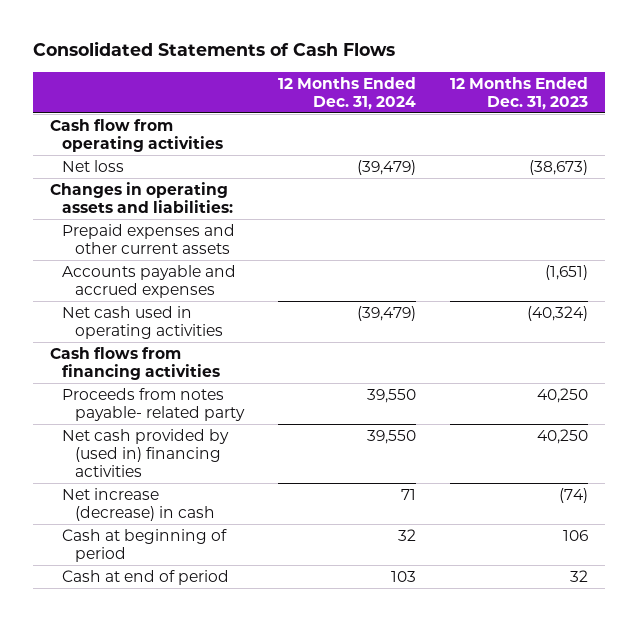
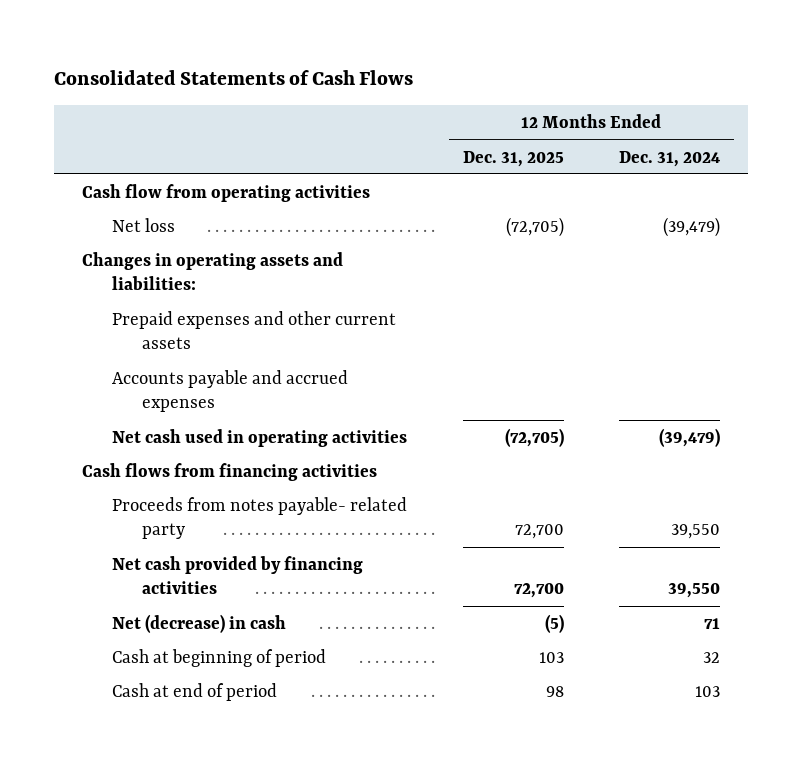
- | 12 Months Ended Dec. 31, 2024 | 12 Months Ended Dec. 31, 2023
+ | 12 Months Ended Dec. 31, 2025 | 12 Months Ended Dec. 31, 2024
- Net cash provided by (used in) financing activities | 39,550 | 40,250
- Net increase (decrease) in cash | 71 | (74)
+ Net cash provided by financing activities | 72,700 | 39,550
+ Net (decrease) in cash | (5) | 71

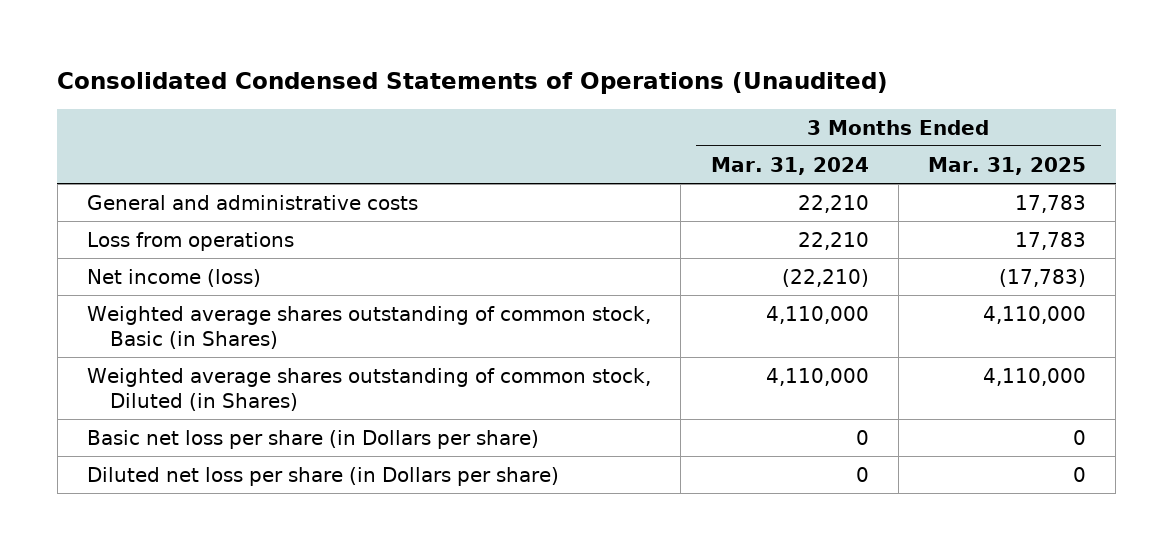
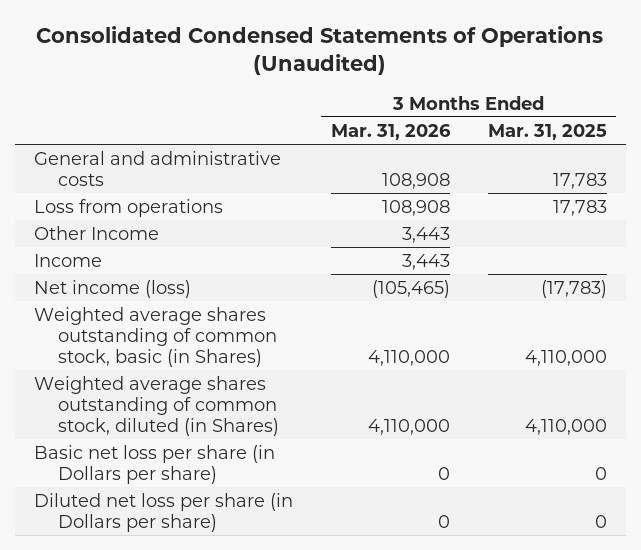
- | 3 Months Ended Mar. 31, 2024 | 3 Months Ended Mar. 31, 2025
+ | 3 Months Ended Mar. 31, 2026 | 3 Months Ended Mar. 31, 2025
+ Other Income | 3,443 |
+ Income | 3,443 |
- Weighted average shares outstanding of common stock, Basic (in Shares) | 4,110,000 | 4,110,000
- Weighted average shares outstanding of common stock, Diluted (in Shares) | 4,110,000 | 4,110,000
+ Weighted average shares outstanding of common stock, basic (in Shares) | 4,110,000 | 4,110,000
+ Weighted average shares outstanding of common stock, diluted (in Shares) | 4,110,000 | 4,110,000

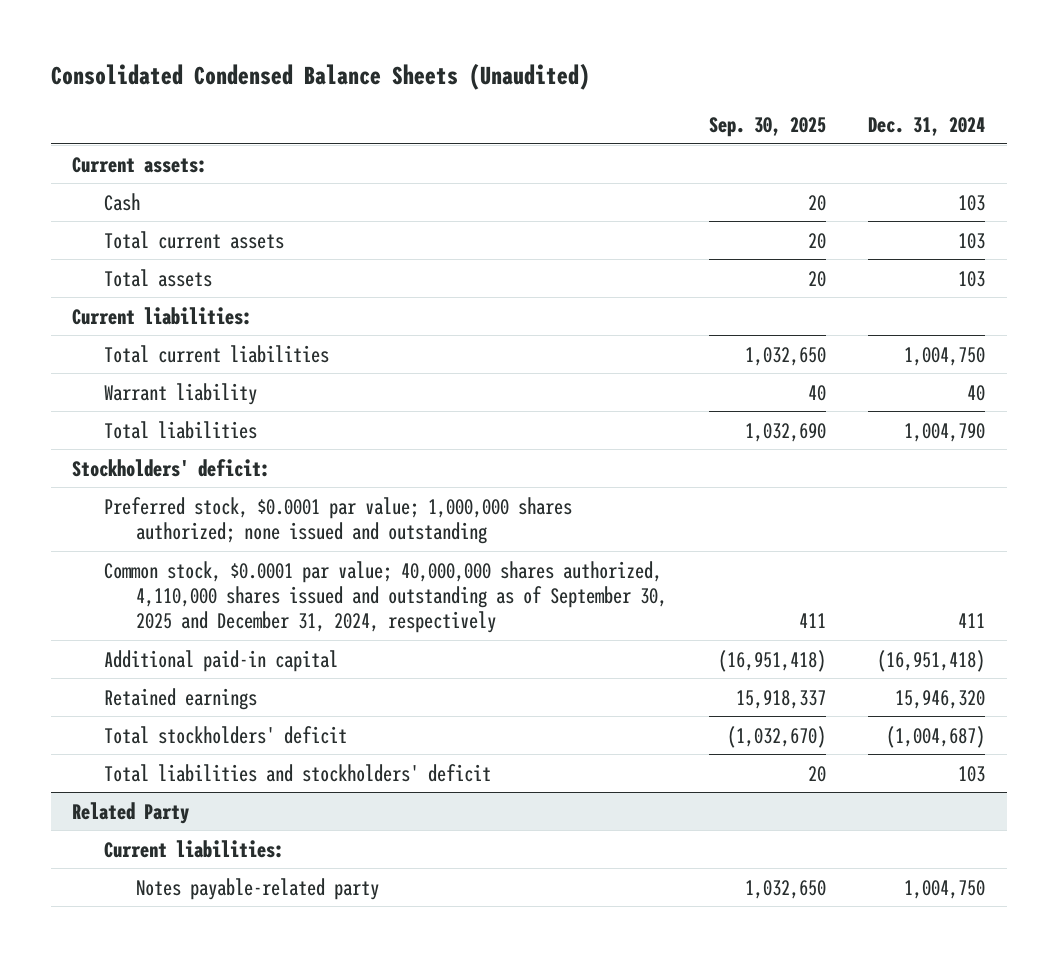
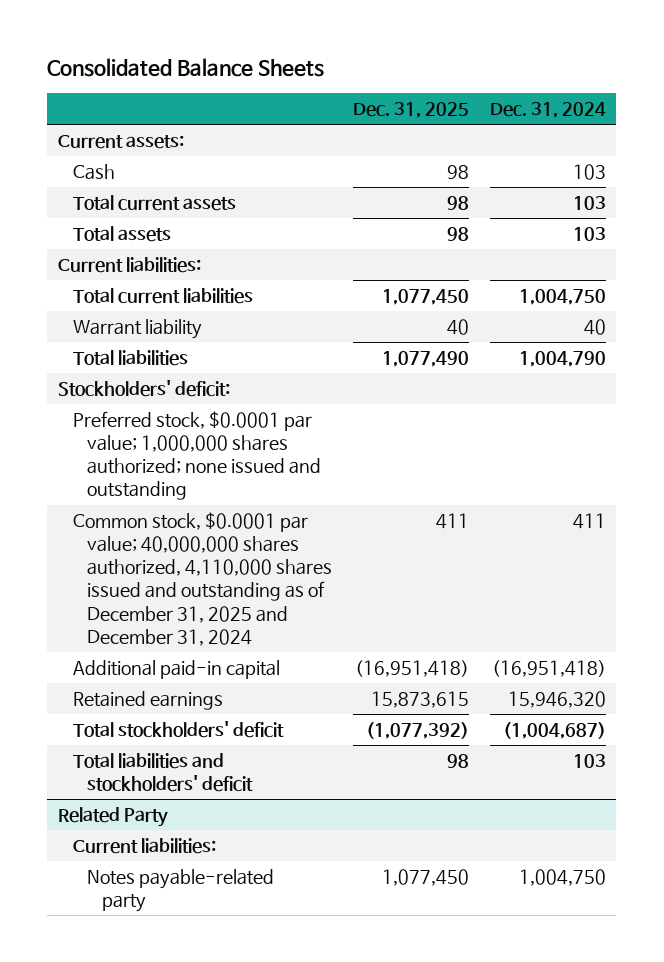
- Consolidated Condensed Balance Sheets (Unaudited)
+ Consolidated Balance Sheets
- | Sep. 30, 2025 | Dec. 31, 2024
+ | Dec. 31, 2025 | Dec. 31, 2024
- Common stock, $0.0001 par value; 40,000,000 shares authorized, 4,110,000 shares issued and outstanding as of September 30, 2025 and December 31, 2024, respectively | 411 | 411
+ Common stock, $0.0001 par value; 40,000,000 shares authorized, 4,110,000 shares issued and outstanding as of December 31, 2025 and December 31, 2024 | 411 | 411

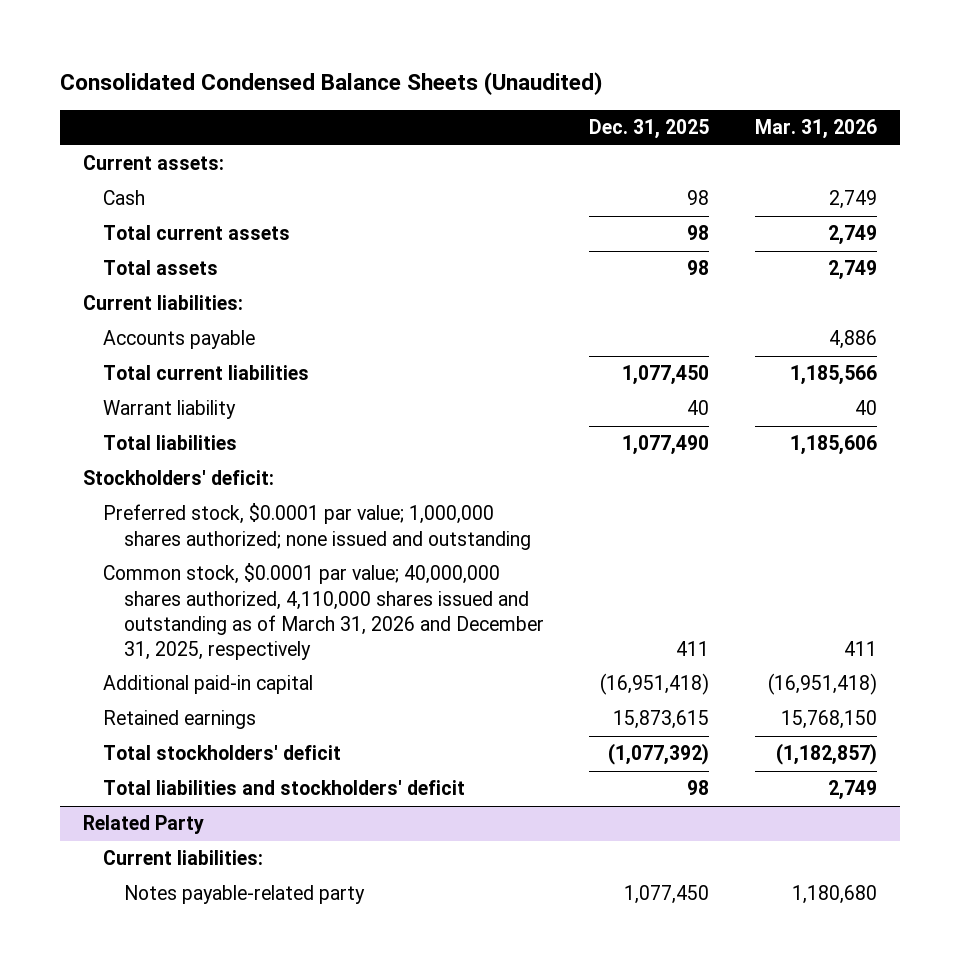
- Consolidated Balance Sheets
+ Consolidated Condensed Balance Sheets (Unaudited)
- | Dec. 31, 2025 | Dec. 31, 2024
+ | Dec. 31, 2025 | Mar. 31, 2026
+ Accounts payable | | 4,886
- Common stock, $0.0001 par value; 40,000,000 shares authorized, 4,110,000 shares issued and outstanding as of December 31, 2025 and December 31, 2024 | 411 | 411
+ Common stock, $0.0001 par value; 40,000,000 shares authorized, 4,110,000 shares issued and outstanding as of March 31, 2026 and December 31, 2025, respectively | 411 | 411

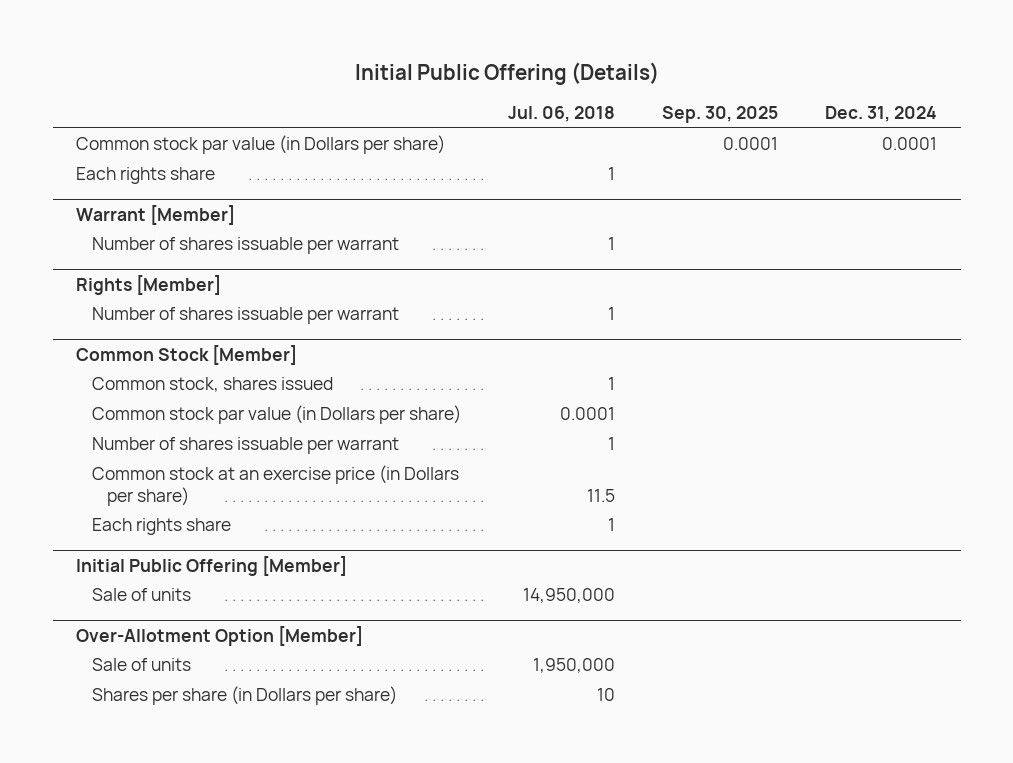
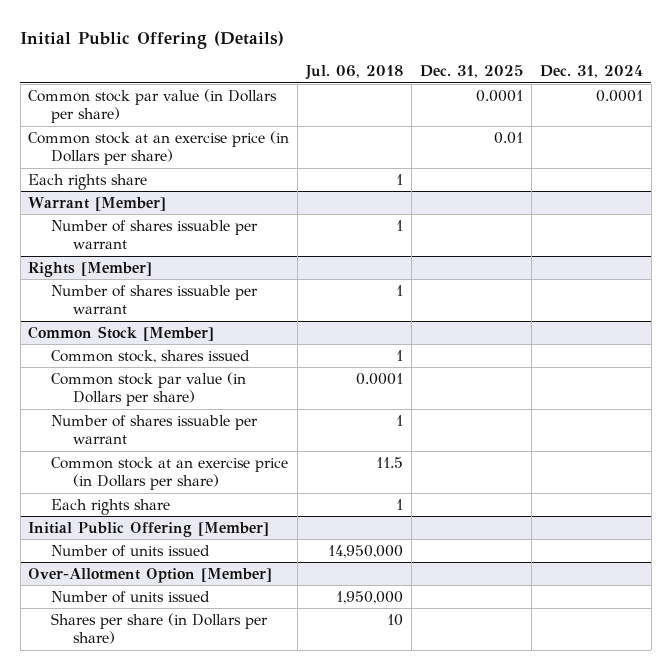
- | Jul. 06, 2018 | Sep. 30, 2025 | Dec. 31, 2024
+ | Jul. 06, 2018 | Dec. 31, 2025 | Dec. 31, 2024
+ Common stock at an exercise price (in Dollars per share) | | 0.01 |
@ Initial Public Offering [Member]
- Sale of units | 14,950,000 | |
+ Number of units issued | 14,950,000 | |
@ Over-Allotment Option [Member]
- Sale of units | 1,950,000 | |
+ Number of units issued | 1,950,000 | |

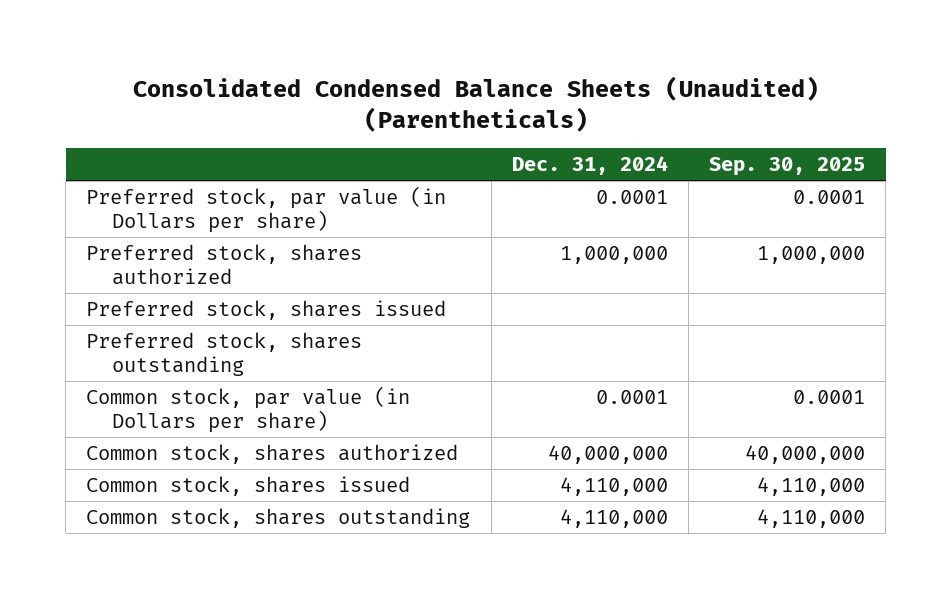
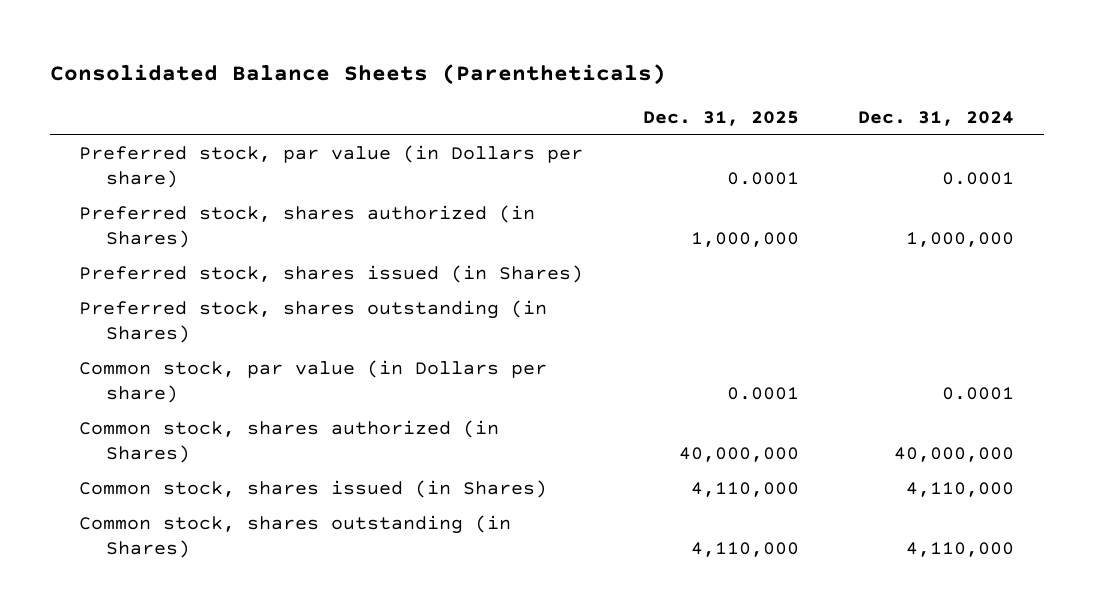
- Consolidated Condensed Balance Sheets (Unaudited) (Parentheticals)
+ Consolidated Balance Sheets (Parentheticals)
- | Dec. 31, 2024 | Sep. 30, 2025
+ | Dec. 31, 2025 | Dec. 31, 2024
- Preferred stock, shares authorized | 1,000,000 | 1,000,000
- Preferred stock, shares issued
- Preferred stock, shares outstanding
+ Preferred stock, shares authorized (in Shares) | 1,000,000 | 1,000,000
+ Preferred stock, shares issued (in Shares)
+ Preferred stock, shares outstanding (in Shares)
- Common stock, shares authorized | 40,000,000 | 40,000,000
- Common stock, shares issued | 4,110,000 | 4,110,000
- Common stock, shares outstanding | 4,110,000 | 4,110,000
+ Common stock, shares authorized (in Shares) | 40,000,000 | 40,000,000
+ Common stock, shares issued (in Shares) | 4,110,000 | 4,110,000
+ Common stock, shares outstanding (in Shares) | 4,110,000 | 4,110,000

